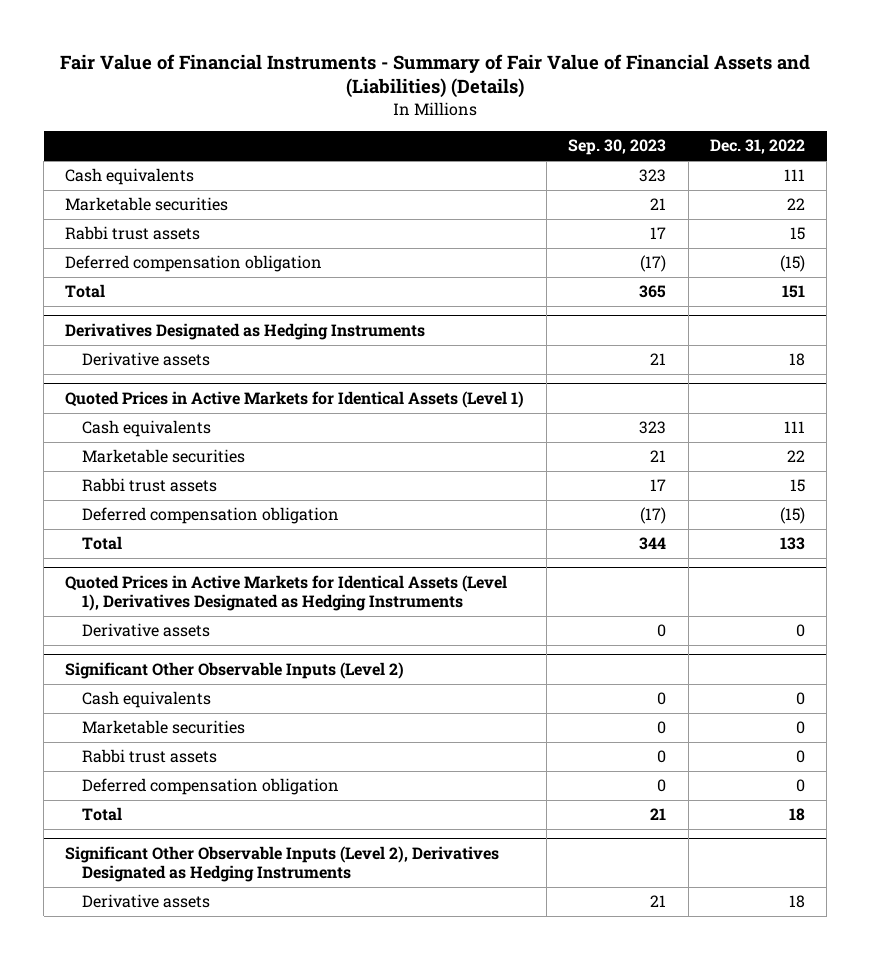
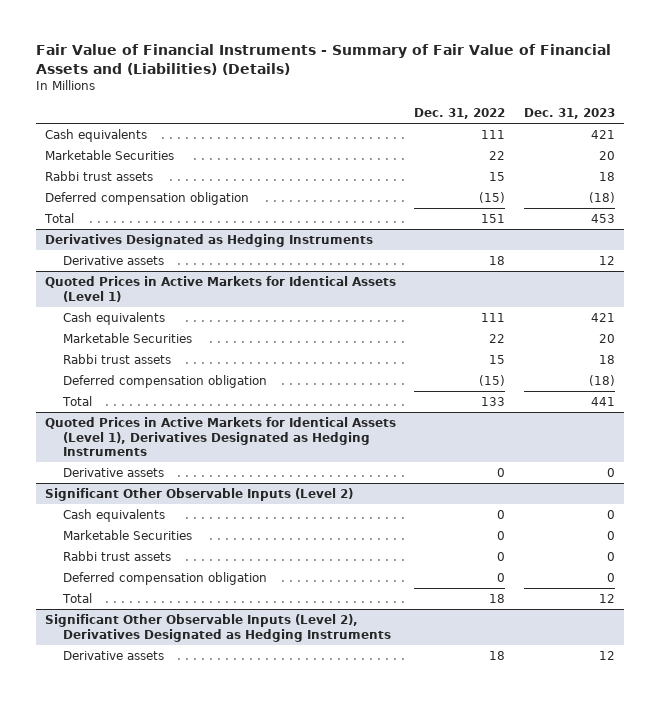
- | Sep. 30, 2023 | Dec. 31, 2022
+ | Dec. 31, 2022 | Dec. 31, 2023
- Marketable securities | 21 | 22
+ Marketable Securities | 22 | 20
@ Quoted Prices in Active Markets for Identical Assets (Level 1)
- Marketable securities | 21 | 22
+ Marketable Securities | 22 | 20
@ Significant Other Observable Inputs (Level 2)
- Marketable securities | 0 | 0
+ Marketable Securities | 0 | 0

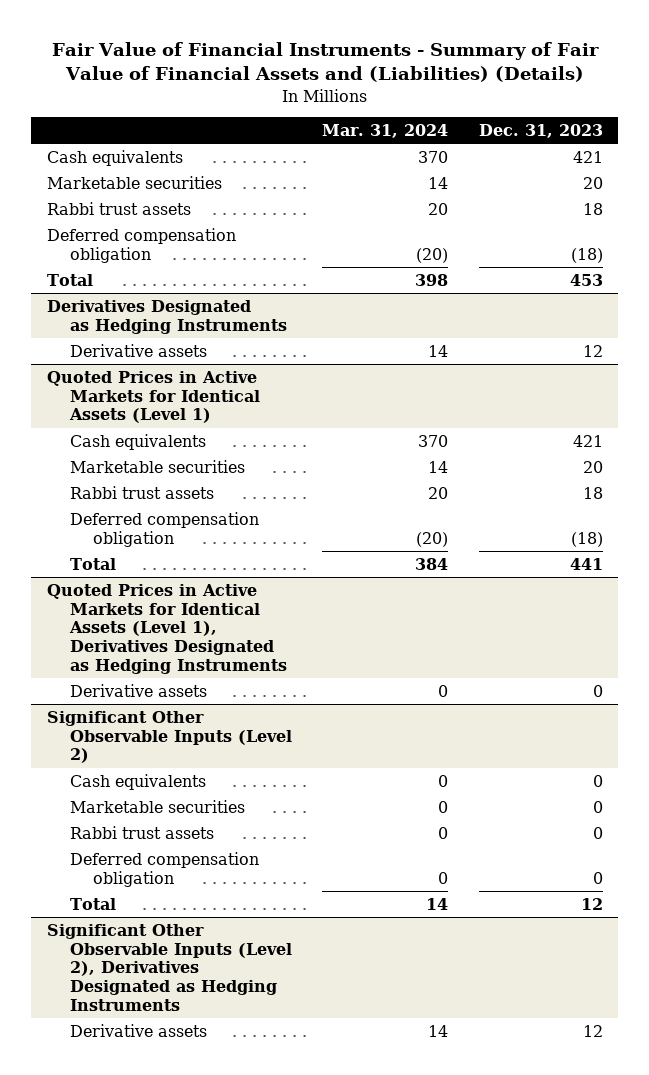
- | Dec. 31, 2022 | Dec. 31, 2023
+ | Mar. 31, 2024 | Dec. 31, 2023
- Marketable Securities | 22 | 20
+ Marketable securities | 14 | 20
@ Quoted Prices in Active Markets for Identical Assets (Level 1)
- Marketable Securities | 22 | 20
+ Marketable securities | 14 | 20
@ Significant Other Observable Inputs (Level 2)
- Marketable Securities | 0 | 0
+ Marketable securities | 0 | 0

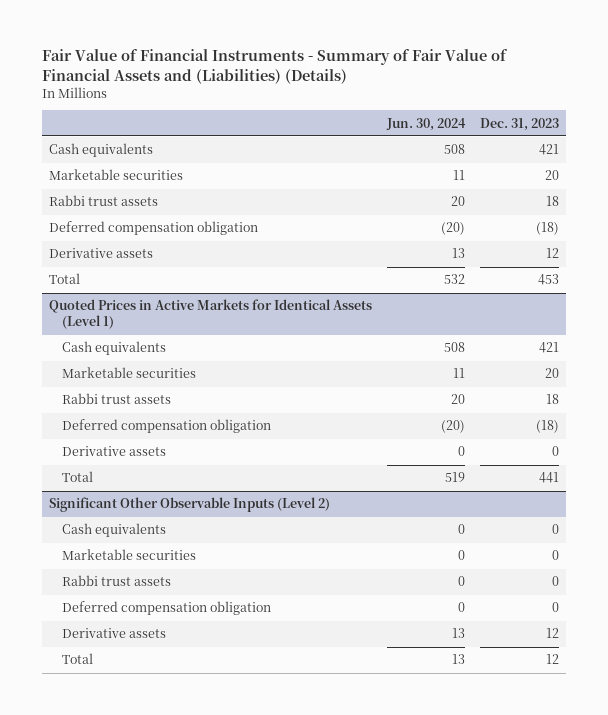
- | Mar. 31, 2024 | Dec. 31, 2023
+ | Jun. 30, 2024 | Dec. 31, 2023
- Derivatives Designated as Hedging Instruments
moved down: Total | 532 | 453
- Quoted Prices in Active Markets for Identical Assets (Level 1), Derivatives Designated as Hedging Instruments
@ Quoted Prices in Active Markets for Identical Assets (Level 1)
moved down: Total | 519 | 441
- Significant Other Observable Inputs (Level 2), Derivatives Designated as Hedging Instruments
@ Significant Other Observable Inputs (Level 2)
moved down: Total | 13 | 12

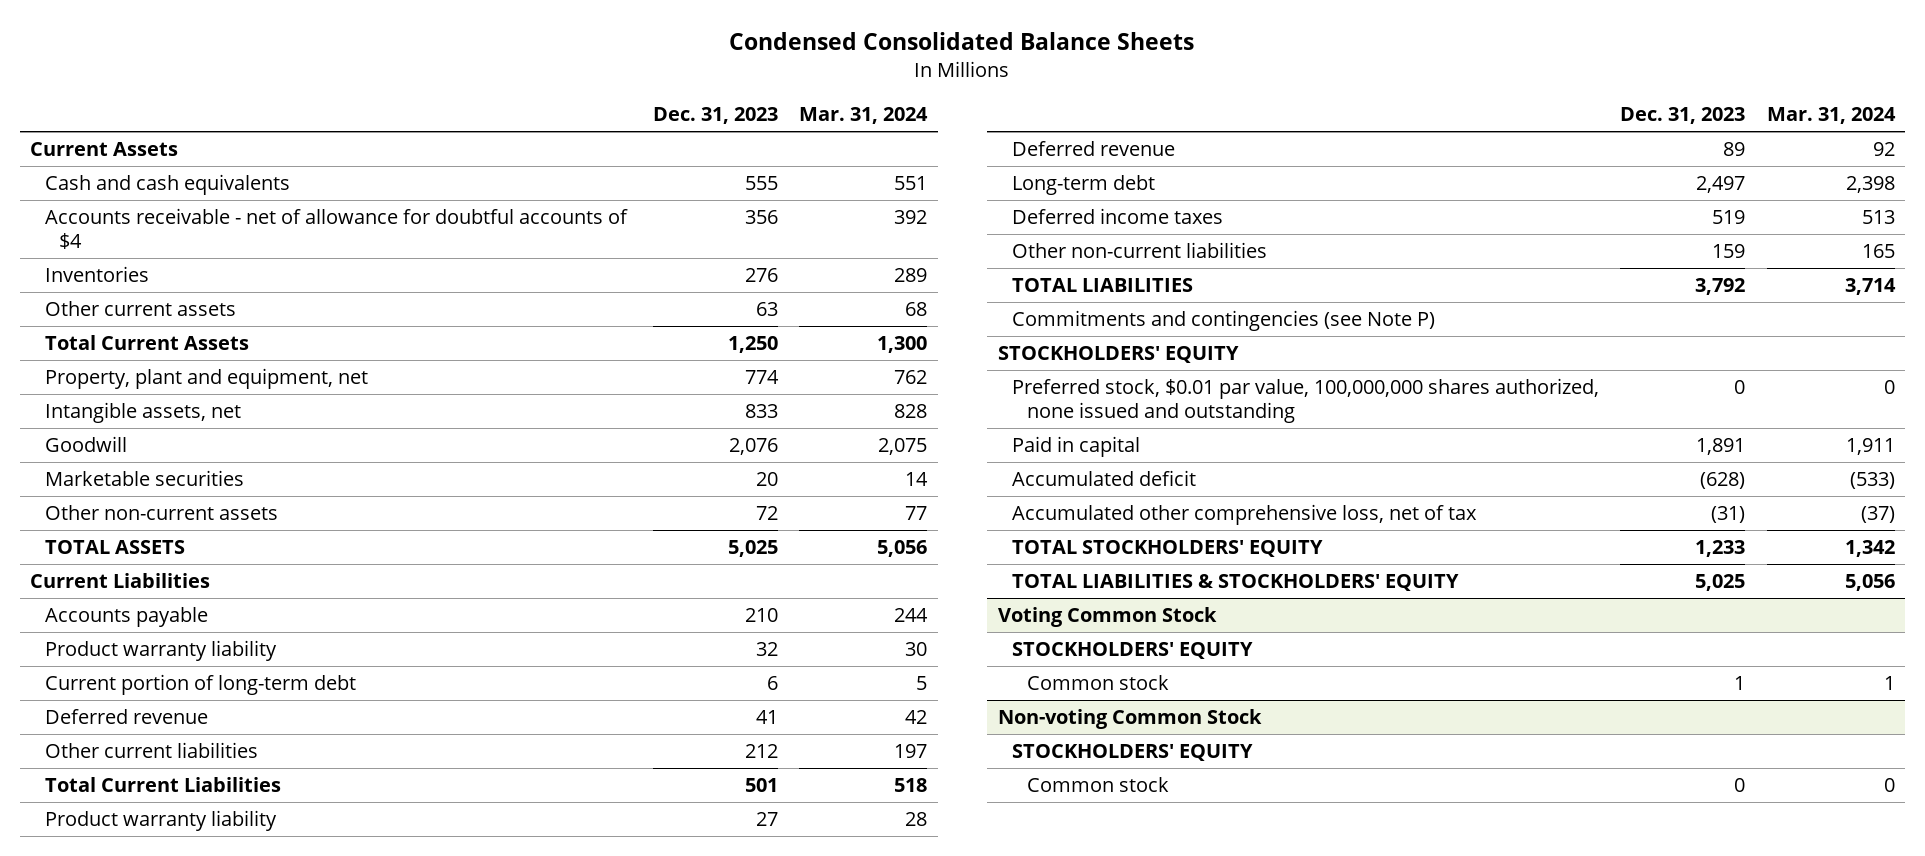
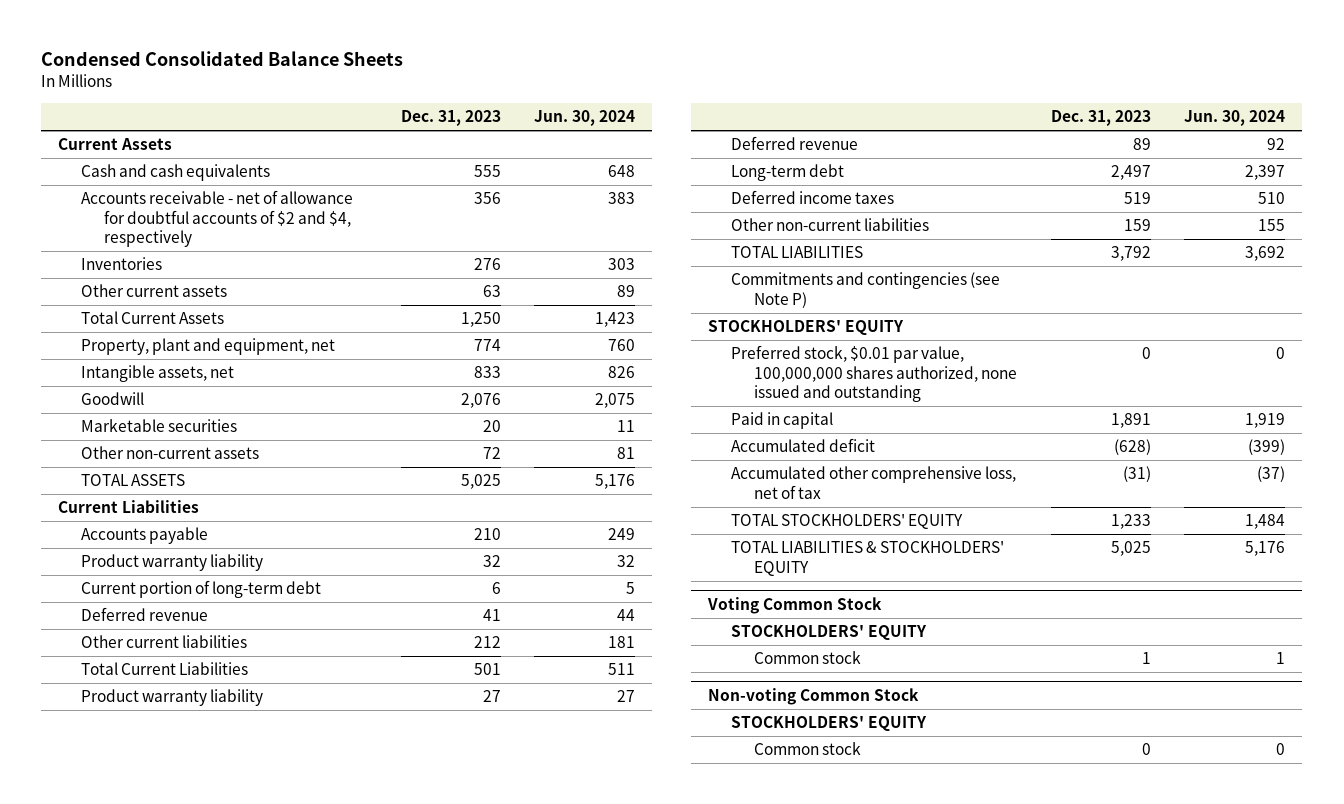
- | Dec. 31, 2023 | Mar. 31, 2024
+ | Dec. 31, 2023 | Jun. 30, 2024
- Accounts receivable - net of allowance for doubtful accounts of $4 | 356 | 392
+ Accounts receivable - net of allowance for doubtful accounts of $2 and $4, respectively | 356 | 383

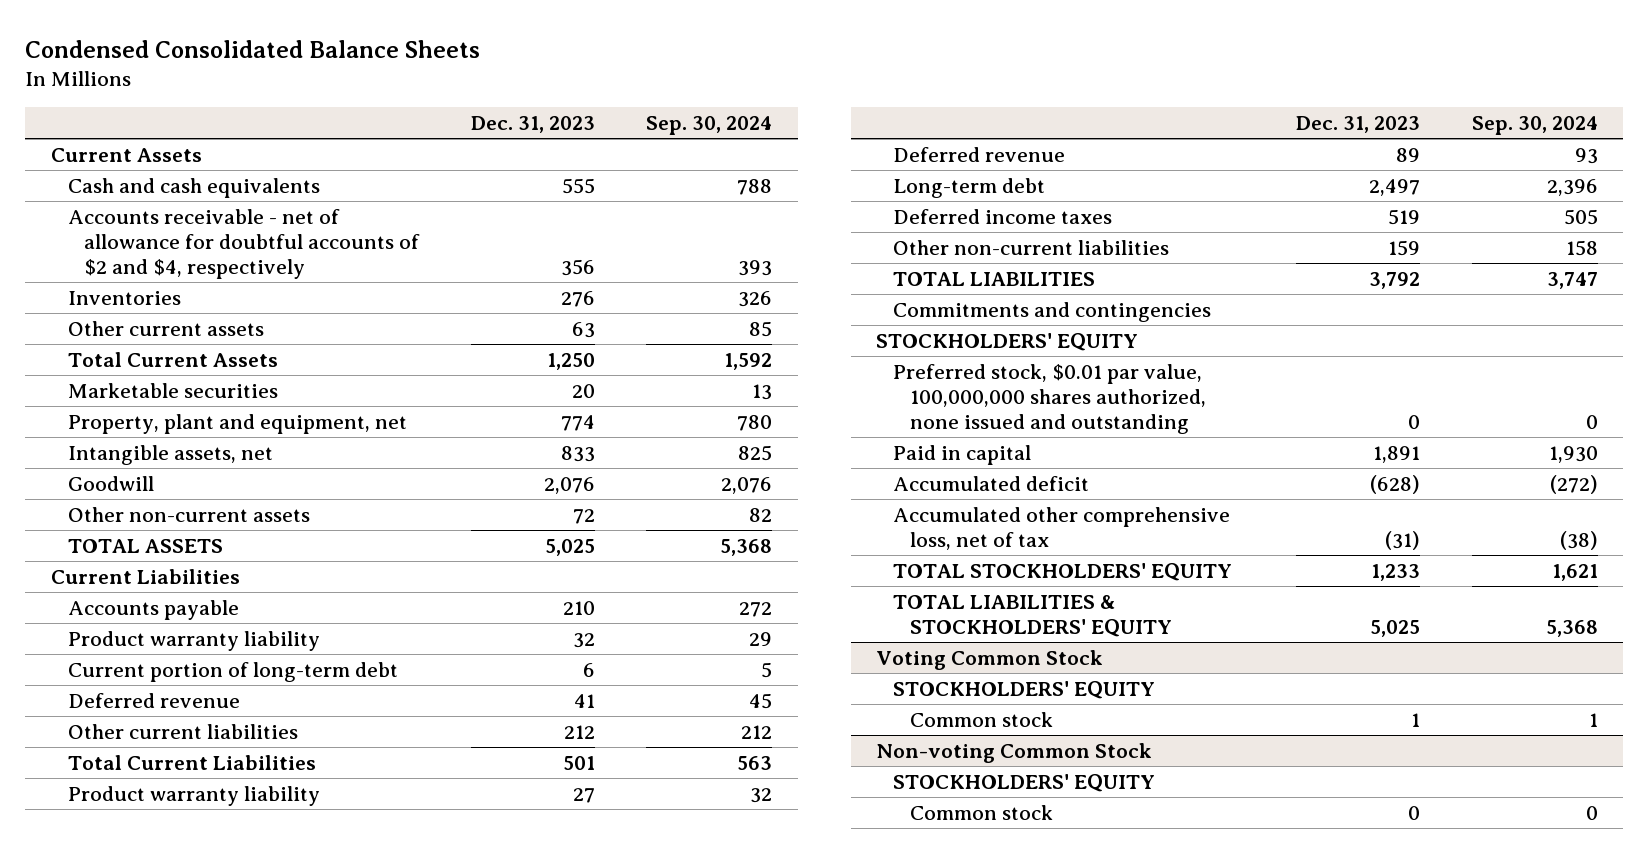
- | Dec. 31, 2023 | Jun. 30, 2024
+ | Dec. 31, 2023 | Sep. 30, 2024
moved up: Marketable securities | 20 | 13
- Commitments and contingencies (see Note P)
+ Commitments and contingencies

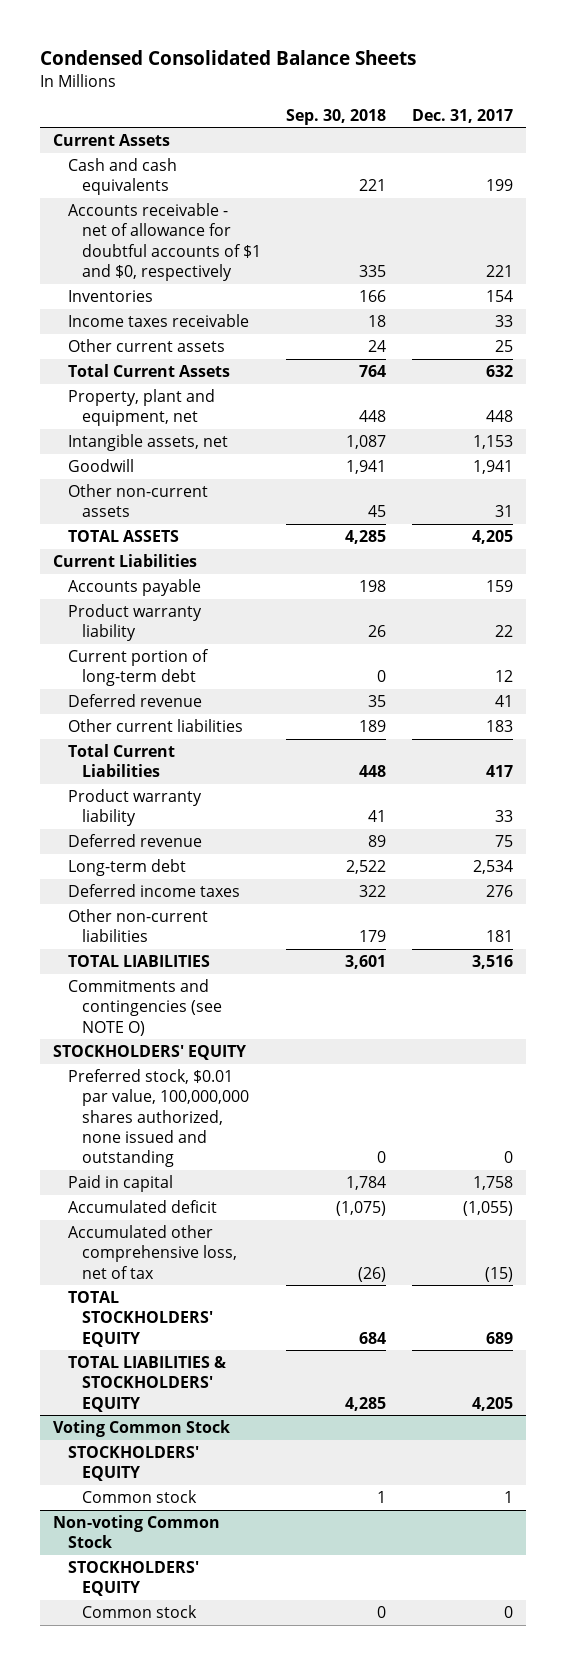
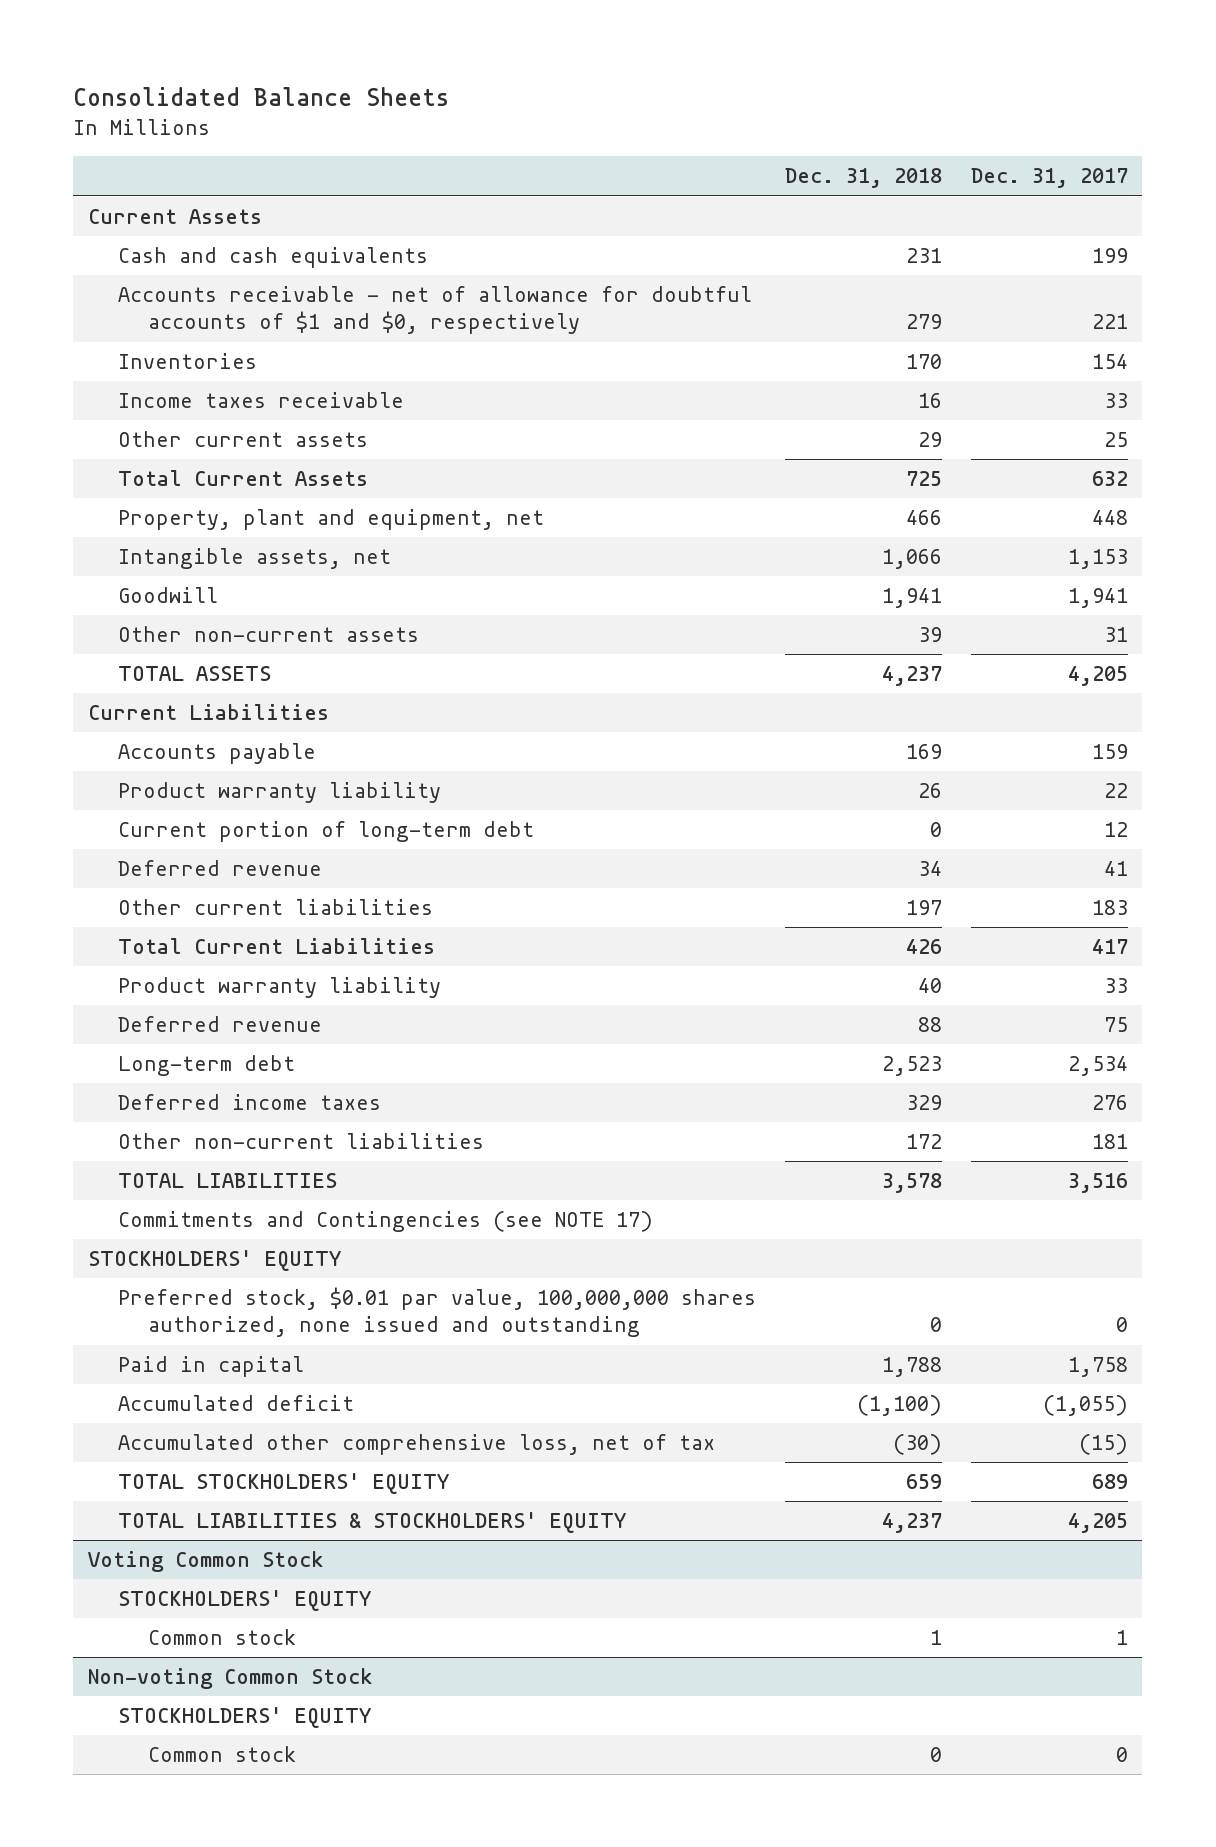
- Condensed Consolidated Balance Sheets
+ Consolidated Balance Sheets
- | Sep. 30, 2018 | Dec. 31, 2017
+ | Dec. 31, 2018 | Dec. 31, 2017
- Commitments and contingencies (see NOTE O)
+ Commitments and Contingencies (see NOTE 17)

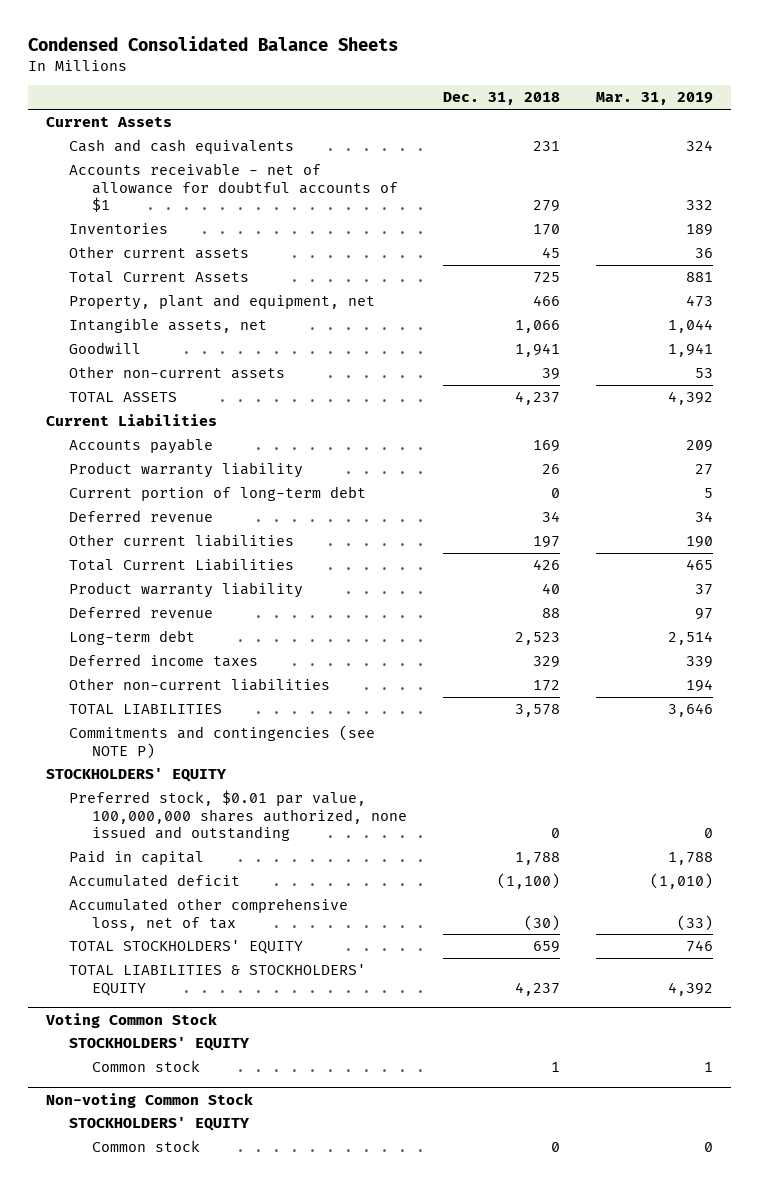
- Consolidated Balance Sheets
+ Condensed Consolidated Balance Sheets
- | Dec. 31, 2018 | Dec. 31, 2017
+ | Dec. 31, 2018 | Mar. 31, 2019
- Accounts receivable - net of allowance for doubtful accounts of $1 and $0, respectively | 279 | 221
+ Accounts receivable - net of allowance for doubtful accounts of $1 | 279 | 332
- Income taxes receivable | 16 | 33
- Other current assets | 29 | 25
+ Other current assets | 45 | 36
- Commitments and Contingencies (see NOTE 17)
+ Commitments and contingencies (see NOTE P)

